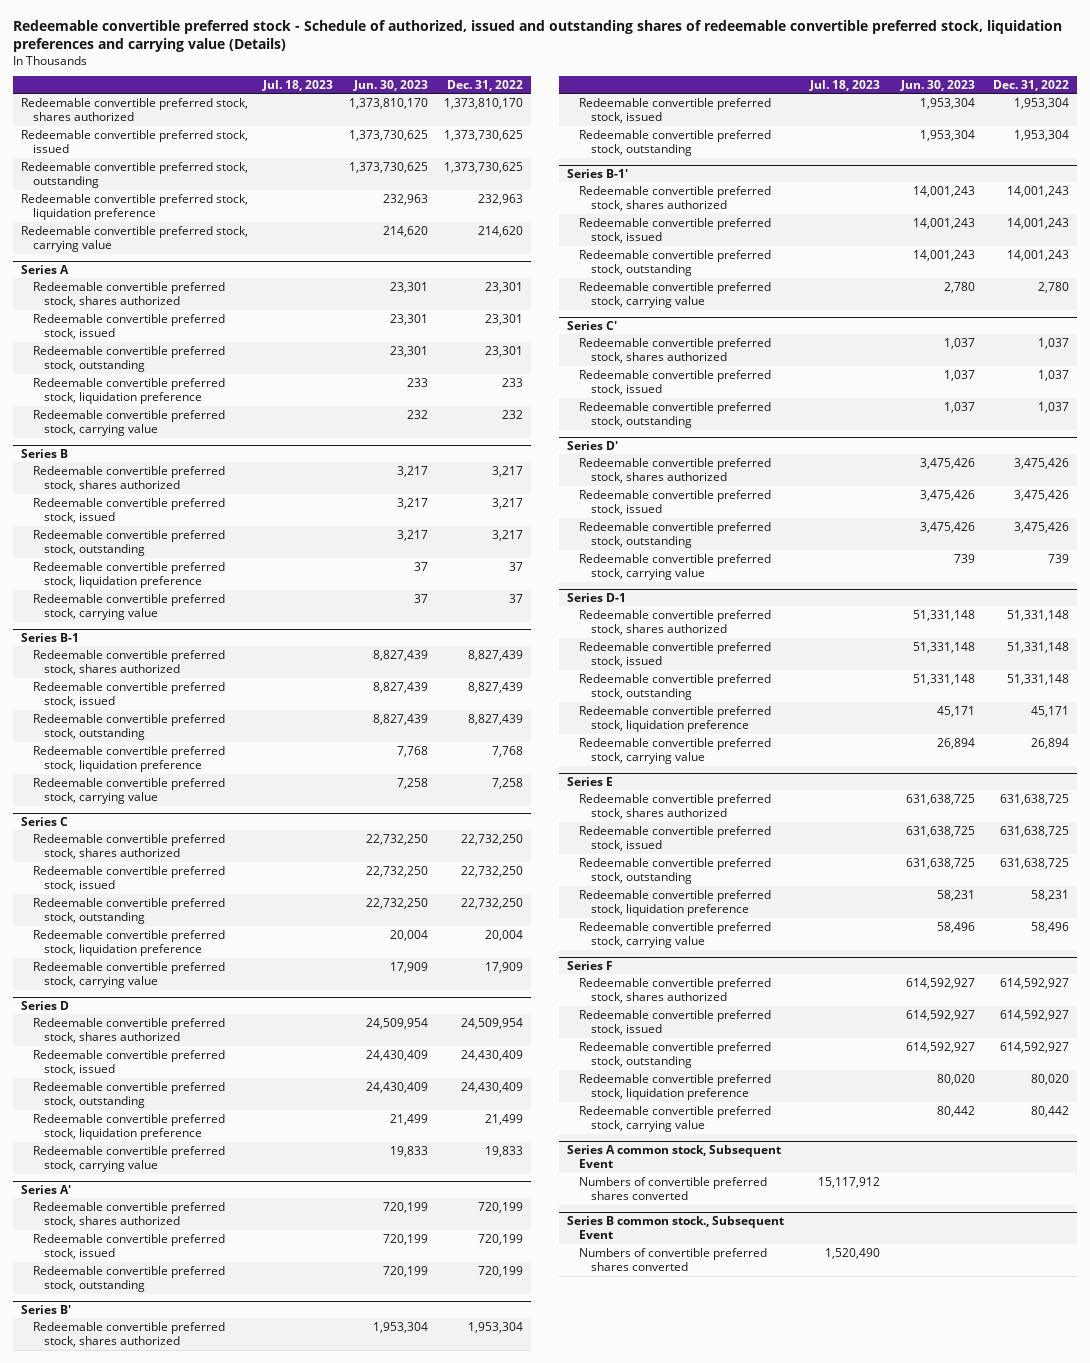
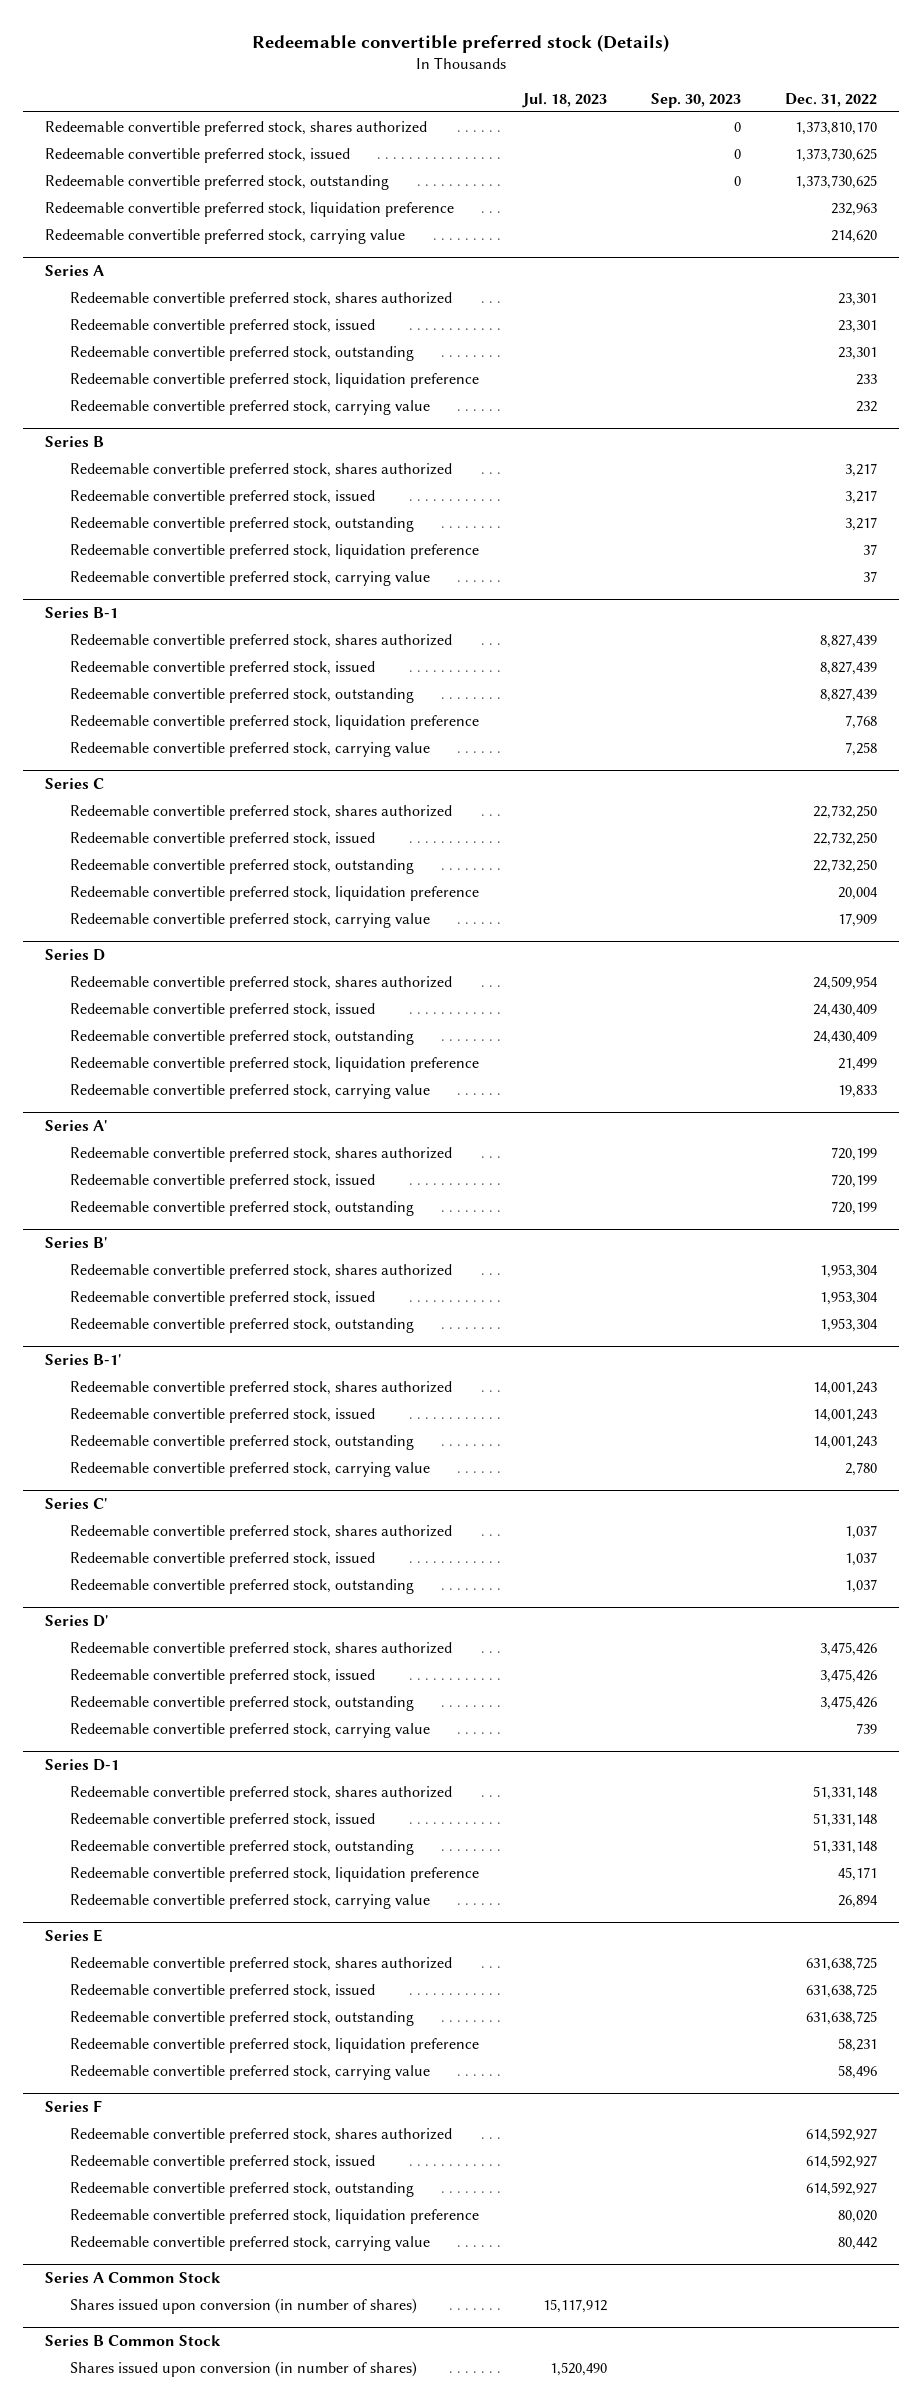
- Redeemable convertible preferred stock - Schedule of authorized, issued and outstanding shares of redeemable convertible preferred stock, liquidation preferences and carrying value (Details)
+ Redeemable convertible preferred stock (Details)
- | Jul. 18, 2023 | Jun. 30, 2023 | Dec. 31, 2022
+ | Jul. 18, 2023 | Sep. 30, 2023 | Dec. 31, 2022
- Series A common stock, Subsequent Event
- Numbers of convertible preferred shares converted | 15,117,912 | |
- Series B common stock., Subsequent Event
- Numbers of convertible preferred shares converted | 1,520,490 | |
+ Series A Common Stock
+ Shares issued upon conversion (in number of shares) | 15,117,912 | |
+ Series B Common Stock
+ Shares issued upon conversion (in number of shares) | 1,520,490 | |

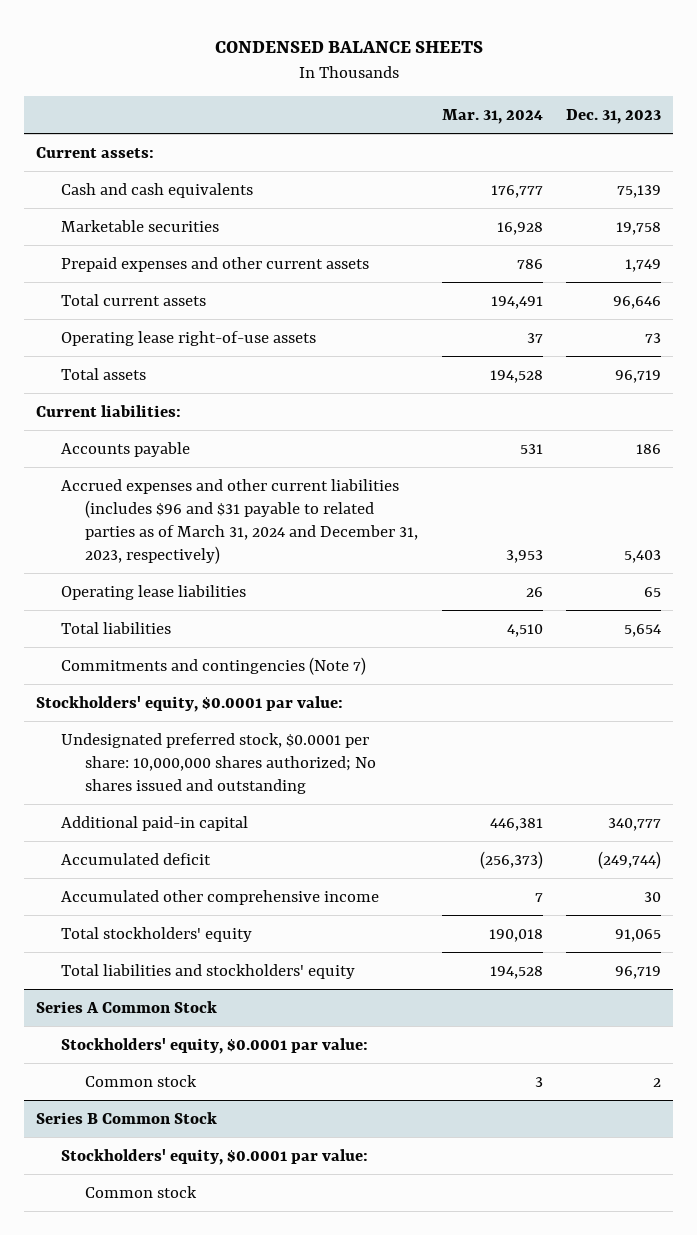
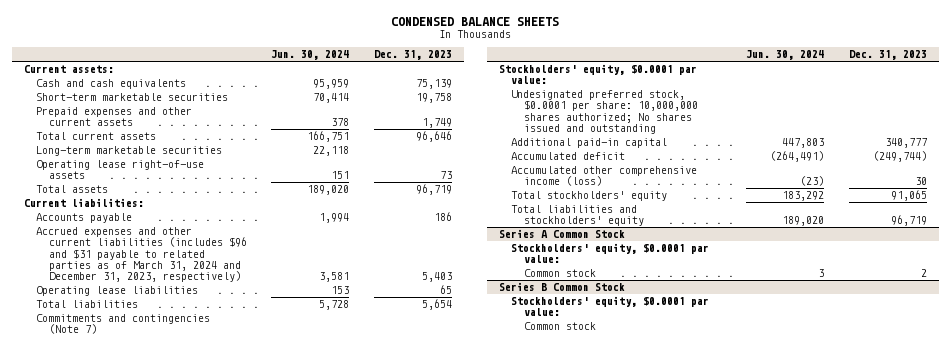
- | Mar. 31, 2024 | Dec. 31, 2023
+ | Jun. 30, 2024 | Dec. 31, 2023
- Marketable securities | 16,928 | 19,758
+ Short-term marketable securities | 70,414 | 19,758
+ Long-term marketable securities | 22,118 |
- Accumulated other comprehensive income | 7 | 30
+ Accumulated other comprehensive income (loss) | (23) | 30

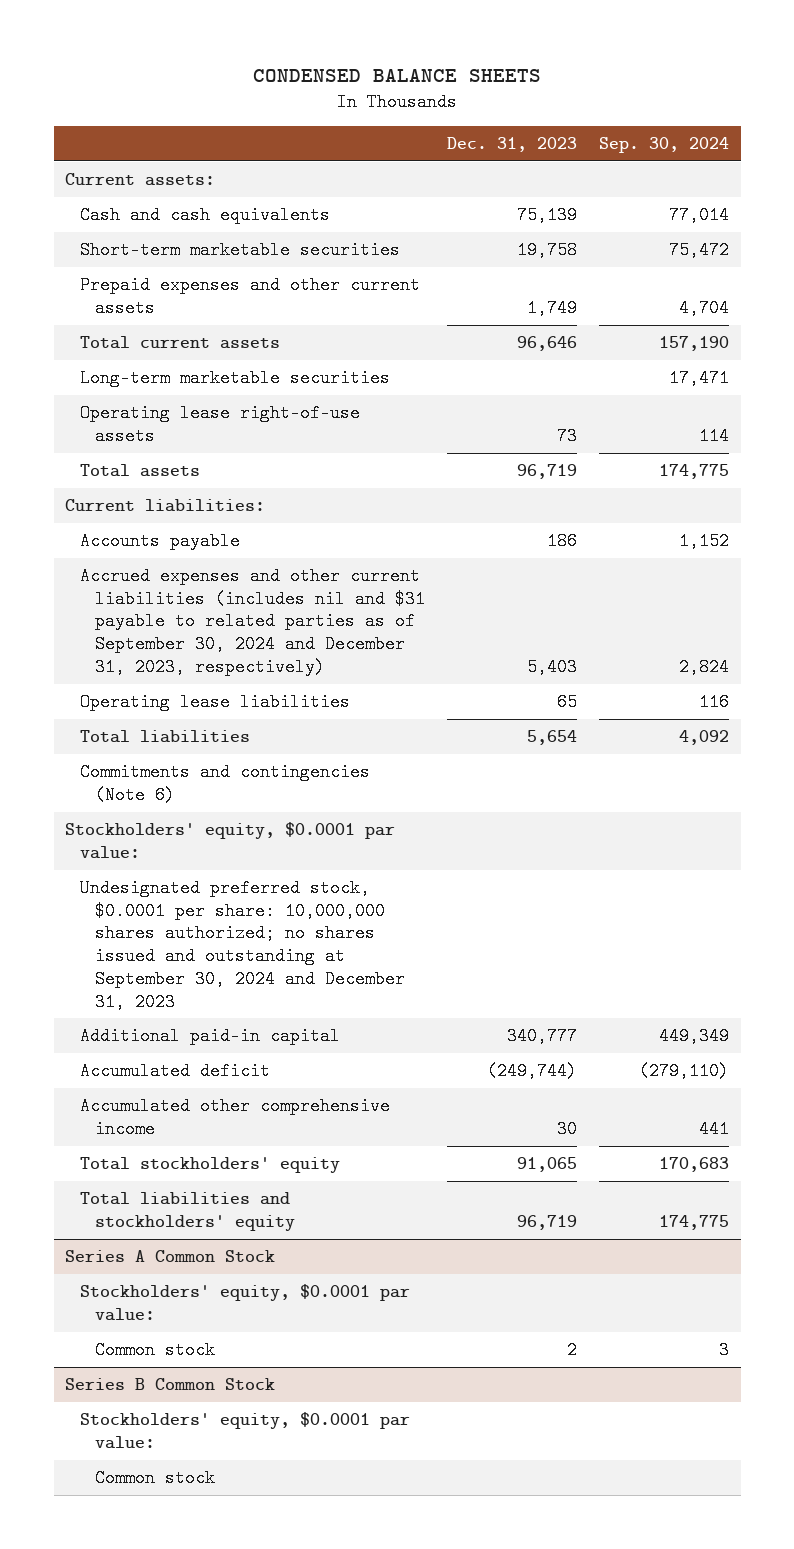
- | Jun. 30, 2024 | Dec. 31, 2023
+ | Dec. 31, 2023 | Sep. 30, 2024
- Accrued expenses and other current liabilities (includes $96 and $31 payable to related parties as of March 31, 2024 and December 31, 2023, respectively) | 3,581 | 5,403
+ Accrued expenses and other current liabilities (includes nil and $31 payable to related parties as of September 30, 2024 and December 31, 2023, respectively) | 5,403 | 2,824
- Commitments and contingencies (Note 7)
+ Commitments and contingencies (Note 6)
- Undesignated preferred stock, $0.0001 per share: 10,000,000 shares authorized; No shares issued and outstanding
+ Undesignated preferred stock, $0.0001 per share: 10,000,000 shares authorized; no shares issued and outstanding at September 30, 2024 and December 31, 2023
- Accumulated other comprehensive income (loss) | (23) | 30
+ Accumulated other comprehensive income | 30 | 441

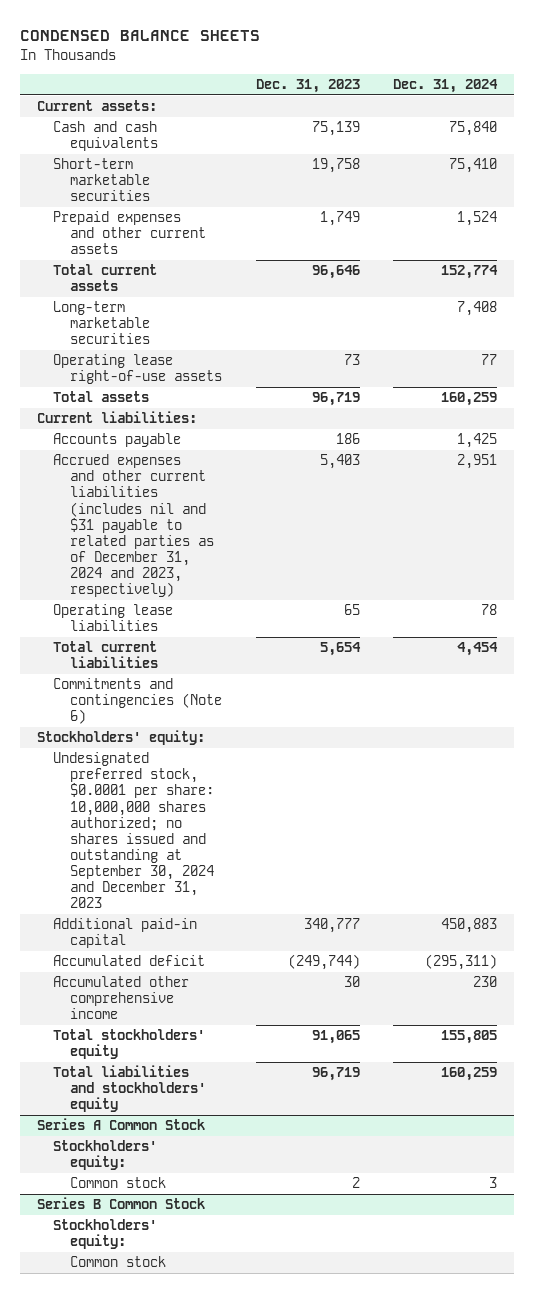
- | Dec. 31, 2023 | Sep. 30, 2024
+ | Dec. 31, 2023 | Dec. 31, 2024
- Accrued expenses and other current liabilities (includes nil and $31 payable to related parties as of September 30, 2024 and December 31, 2023, respectively) | 5,403 | 2,824
+ Accrued expenses and other current liabilities (includes nil and $31 payable to related parties as of December 31, 2024 and 2023, respectively) | 5,403 | 2,951
- Total liabilities | 5,654 | 4,092
+ Total current liabilities | 5,654 | 4,454
- Stockholders' equity, $0.0001 par value:
+ Stockholders' equity:
@ Series A Common Stock
- Stockholders' equity, $0.0001 par value:
+ Stockholders' equity:
@ Series B Common Stock
- Stockholders' equity, $0.0001 par value:
+ Stockholders' equity:

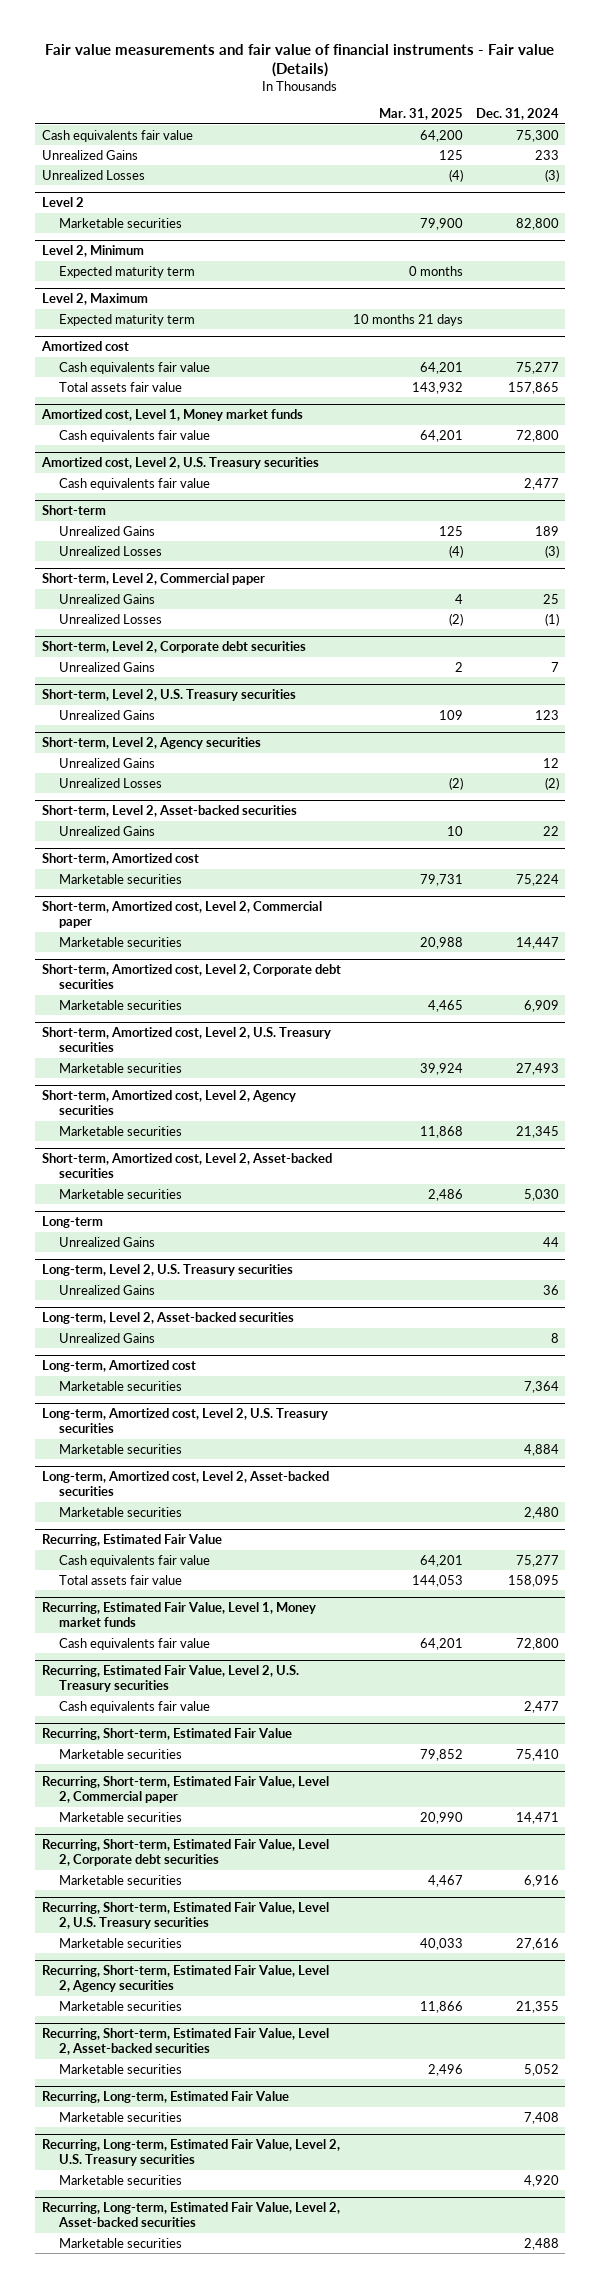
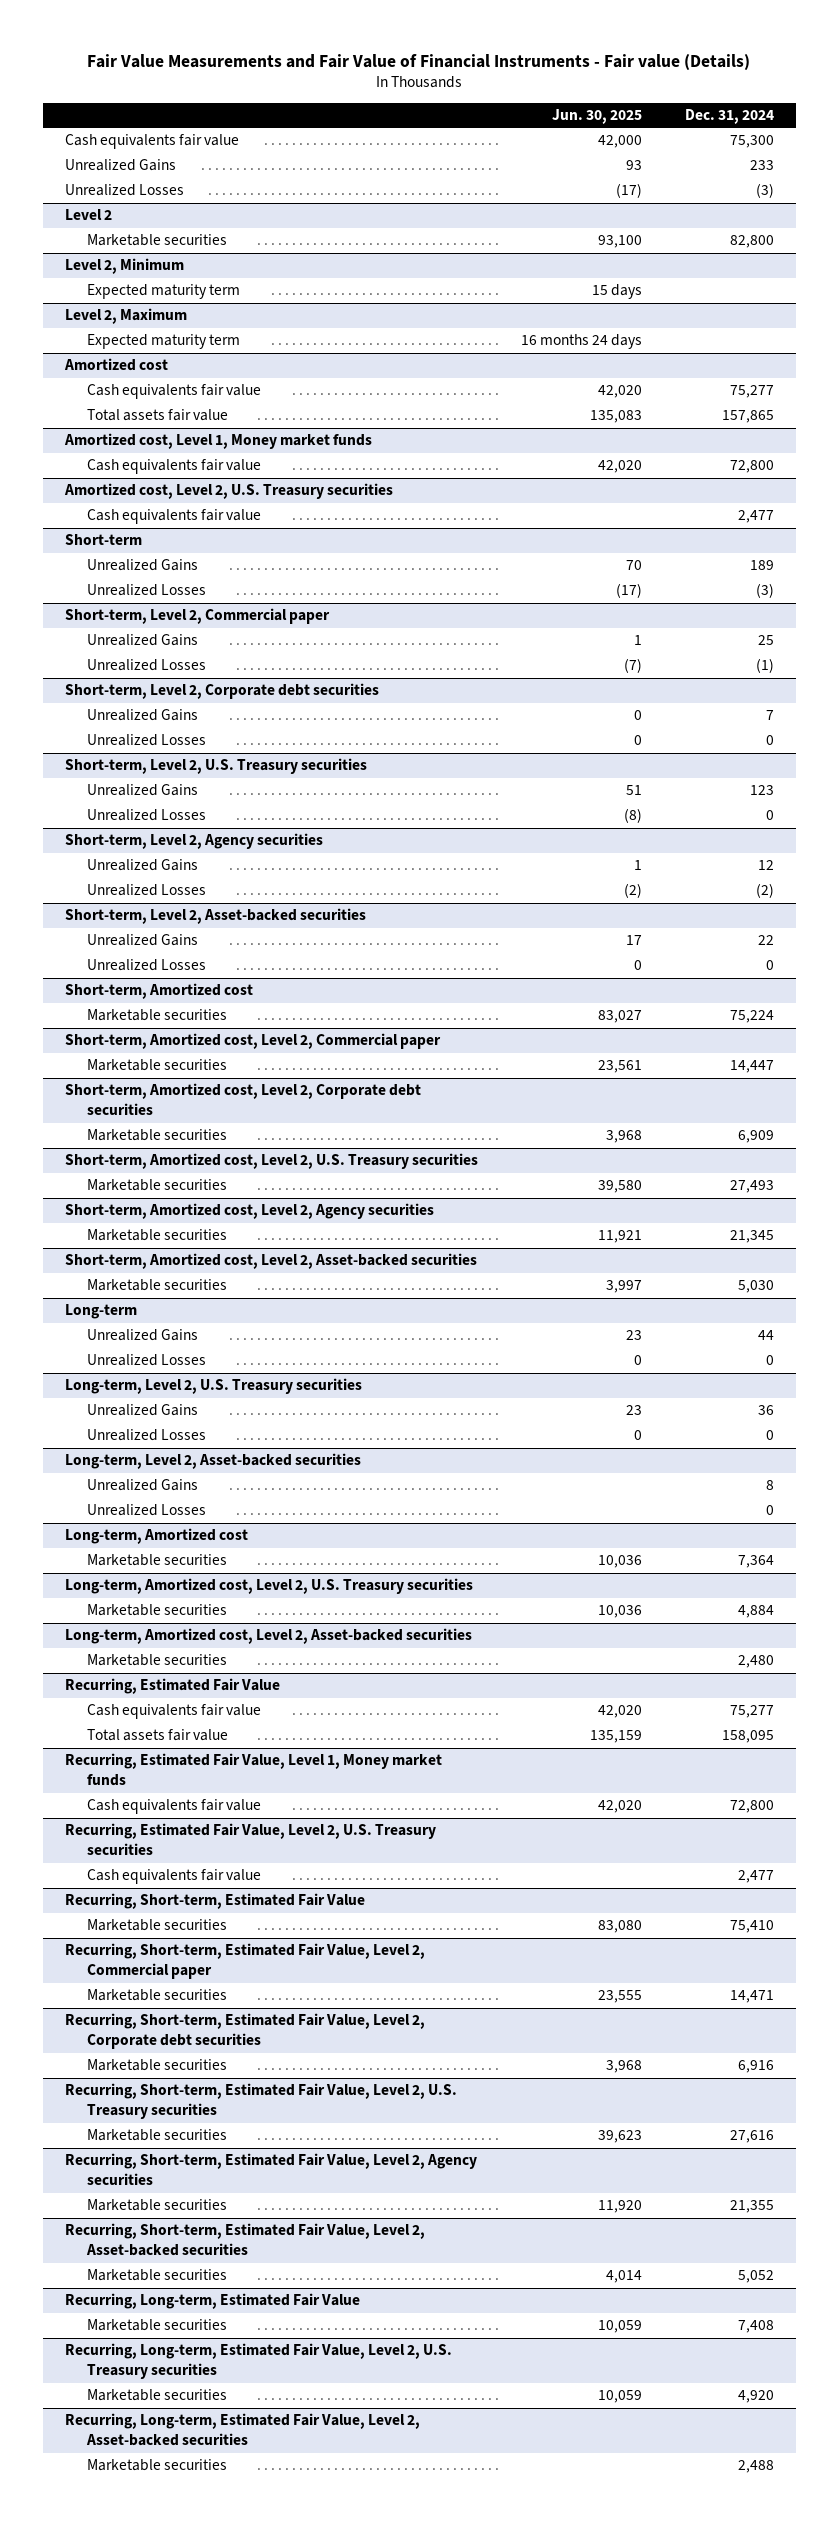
- Fair value measurements and fair value of financial instruments - Fair value (Details)
+ Fair Value Measurements and Fair Value of Financial Instruments - Fair value (Details)
- | Mar. 31, 2025 | Dec. 31, 2024
+ | Jun. 30, 2025 | Dec. 31, 2024
@ Short-term, Level 2, Corporate debt securities
+ Unrealized Losses | 0 | 0
@ Short-term, Level 2, U.S. Treasury securities
+ Unrealized Losses | (8) | 0
@ Short-term, Level 2, Asset-backed securities
+ Unrealized Losses | 0 | 0
@ Long-term
+ Unrealized Losses | 0 | 0
@ Long-term, Level 2, U.S. Treasury securities
+ Unrealized Losses | 0 | 0
@ Long-term, Level 2, Asset-backed securities
+ Unrealized Losses | | 0

